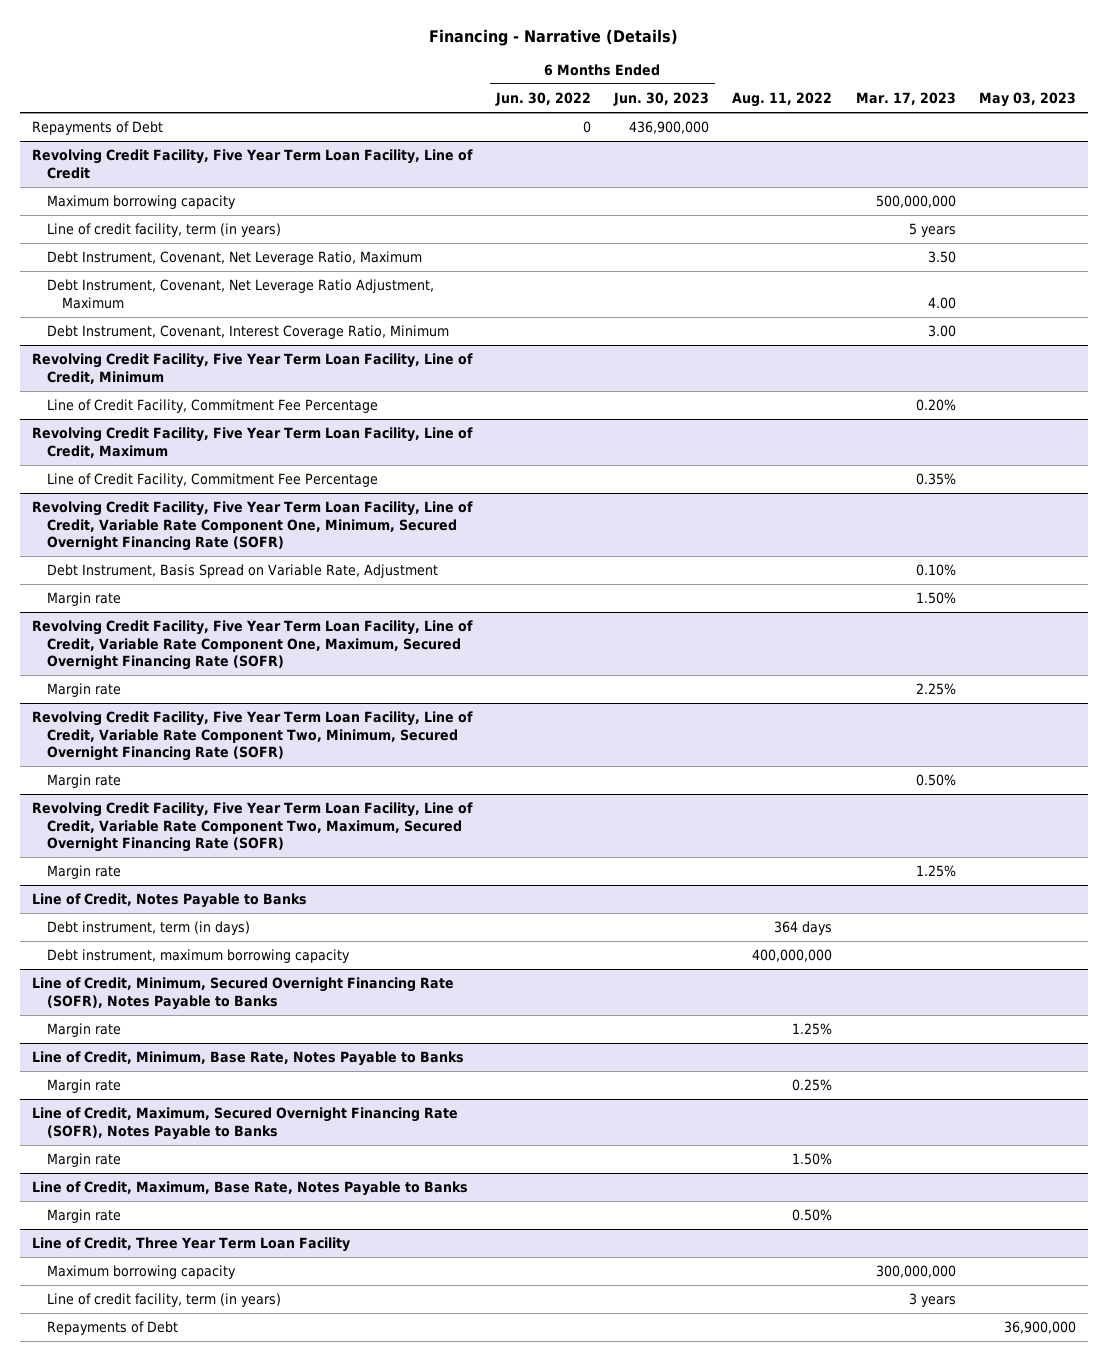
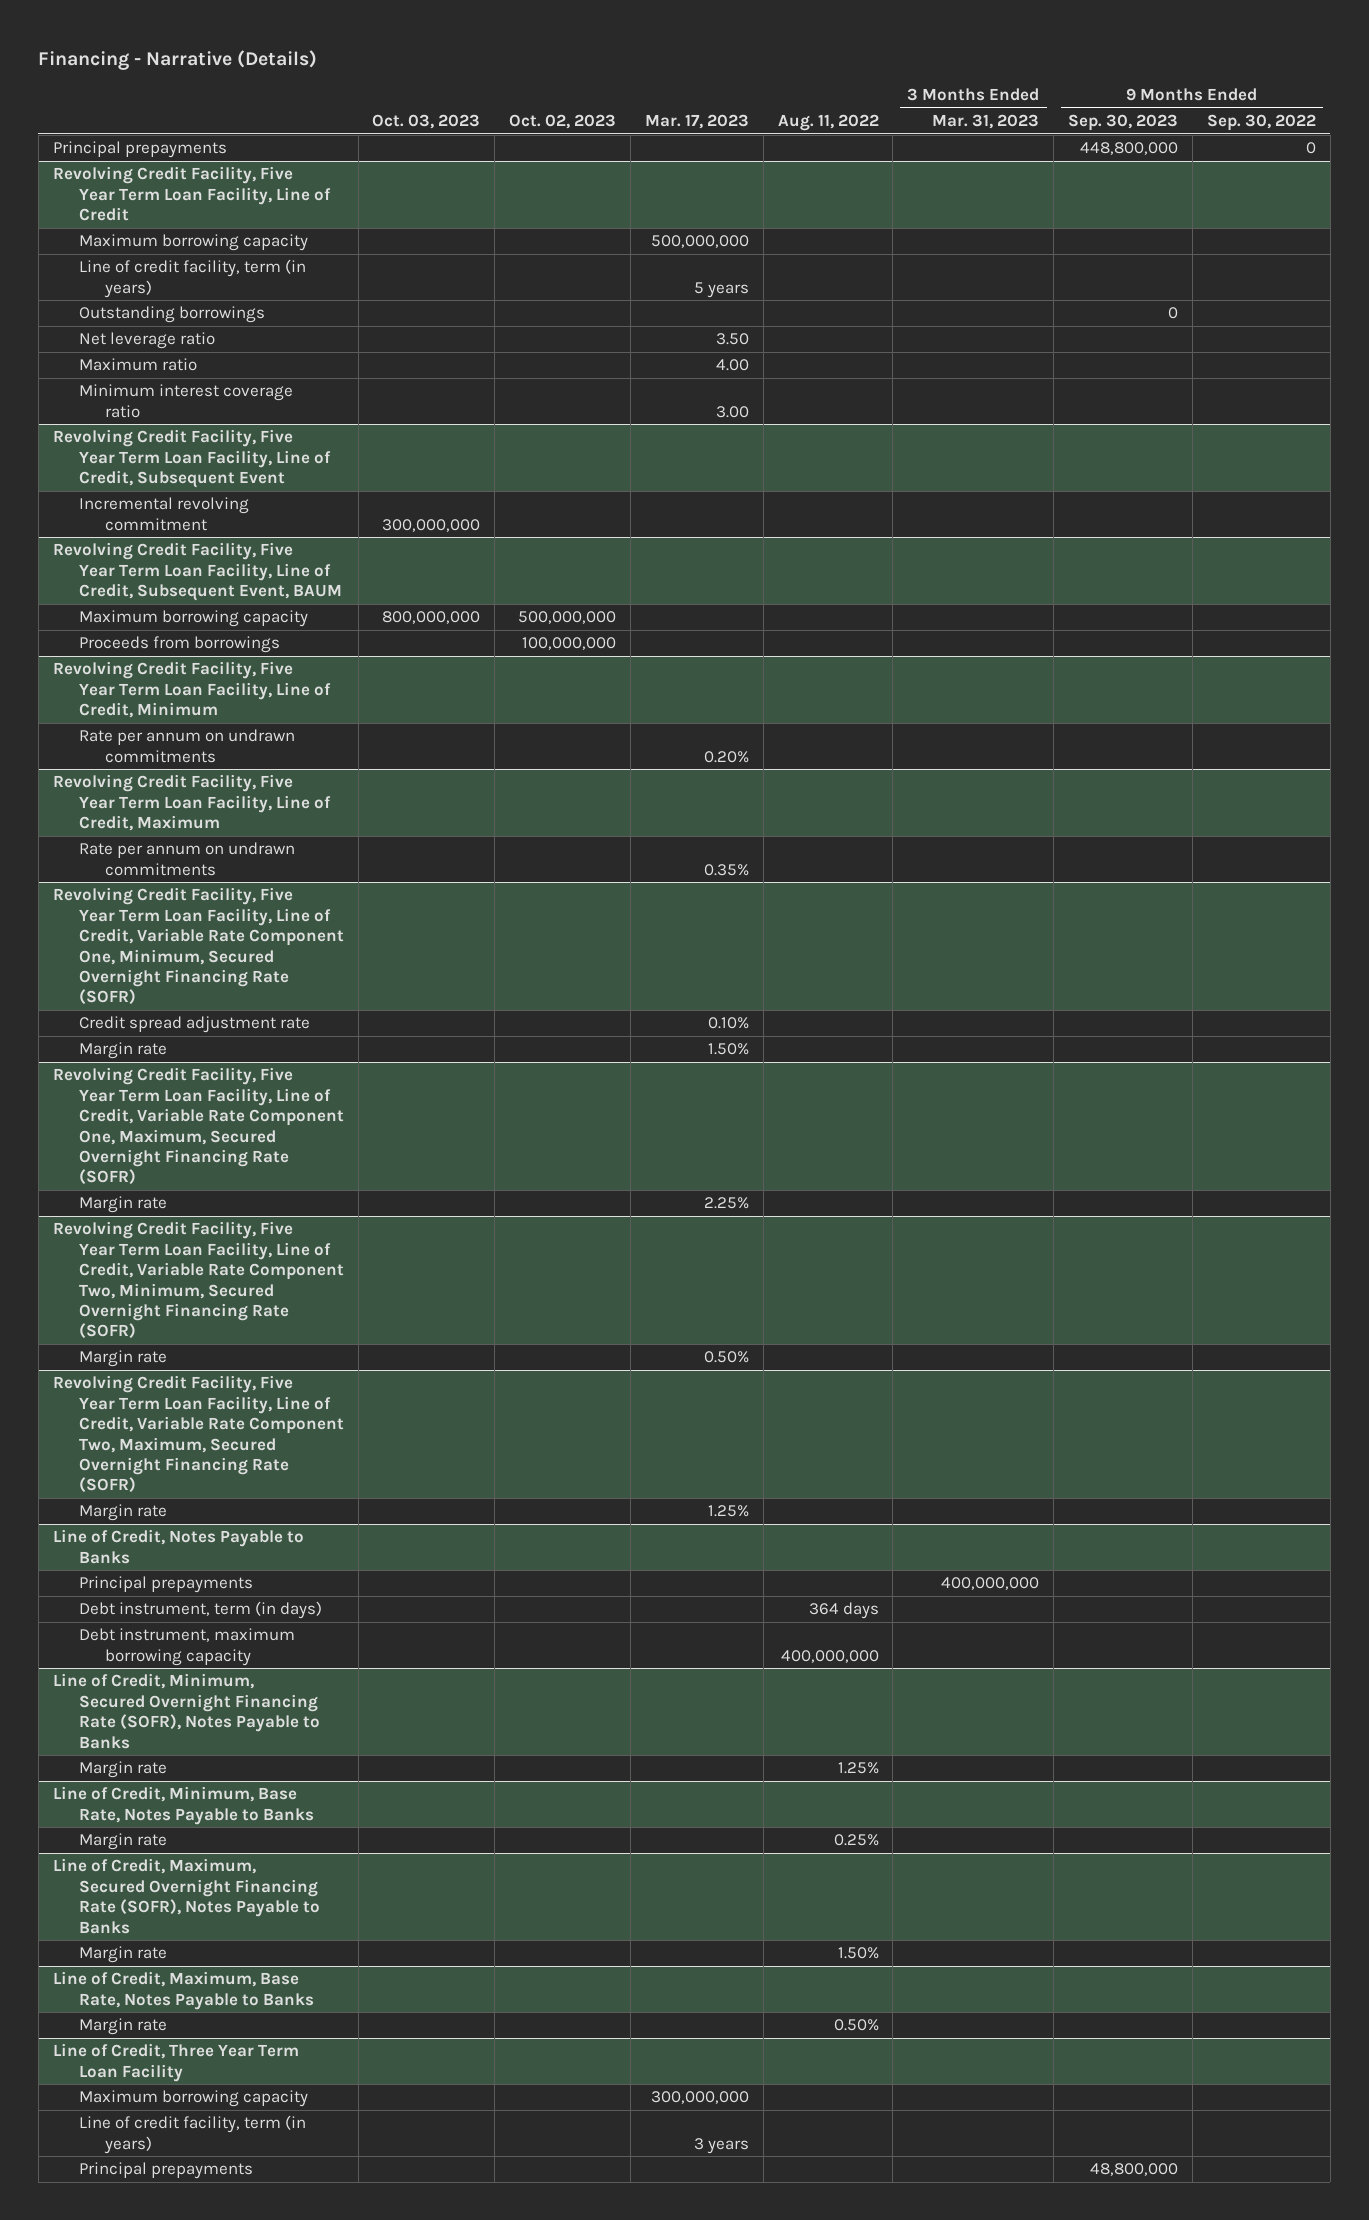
- | 6 Months Ended Jun. 30, 2022 | 6 Months Ended Jun. 30, 2023 | Aug. 11, 2022 | Mar. 17, 2023 | May 03, 2023
+ | Oct. 03, 2023 | Oct. 02, 2023 | Mar. 17, 2023 | Aug. 11, 2022 | 3 Months Ended Mar. 31, 2023 | 9 Months Ended Sep. 30, 2023 | 9 Months Ended Sep. 30, 2022
- Repayments of Debt | 0 | 436,900,000 | | |
+ Principal prepayments | | | | | | 448,800,000 | 0
@ Revolving Credit Facility, Five Year Term Loan Facility, Line of Credit
- Debt Instrument, Covenant, Net Leverage Ratio, Maximum | | | | 3.50 |
- Debt Instrument, Covenant, Net Leverage Ratio Adjustment, Maximum | | | | 4.00 |
- Debt Instrument, Covenant, Interest Coverage Ratio, Minimum | | | | 3.00 |
+ Outstanding borrowings | | | | | | 0 |
+ Net leverage ratio | | | 3.50 | | | |
+ Maximum ratio | | | 4.00 | | | |
+ Minimum interest coverage ratio | | | 3.00 | | | |
+ Revolving Credit Facility, Five Year Term Loan Facility, Line of Credit, Subsequent Event
+ Incremental revolving commitment | 300,000,000 | | | | | |
+ Revolving Credit Facility, Five Year Term Loan Facility, Line of Credit, Subsequent Event, BAUM
+ Maximum borrowing capacity | 800,000,000 | 500,000,000 | | | | |
+ Proceeds from borrowings | | 100,000,000 | | | | |
@ Revolving Credit Facility, Five Year Term Loan Facility, Line of Credit, Minimum
- Line of Credit Facility, Commitment Fee Percentage | | | | 0.20% |
+ Rate per annum on undrawn commitments | | | 0.20% | | | |
@ Revolving Credit Facility, Five Year Term Loan Facility, Line of Credit, Maximum
- Line of Credit Facility, Commitment Fee Percentage | | | | 0.35% |
+ Rate per annum on undrawn commitments | | | 0.35% | | | |
@ Revolving Credit Facility, Five Year Term Loan Facility, Line of Credit, Variable Rate Component One, Minimum, Secured Overnight Financing Rate (SOFR)
- Debt Instrument, Basis Spread on Variable Rate, Adjustment | | | | 0.10% |
+ Credit spread adjustment rate | | | 0.10% | | | |
@ Line of Credit, Notes Payable to Banks
+ Principal prepayments | | | | | 400,000,000 | |
@ Line of Credit, Three Year Term Loan Facility
- Repayments of Debt | | | | | 36,900,000
+ Principal prepayments | | | | | | 48,800,000 |

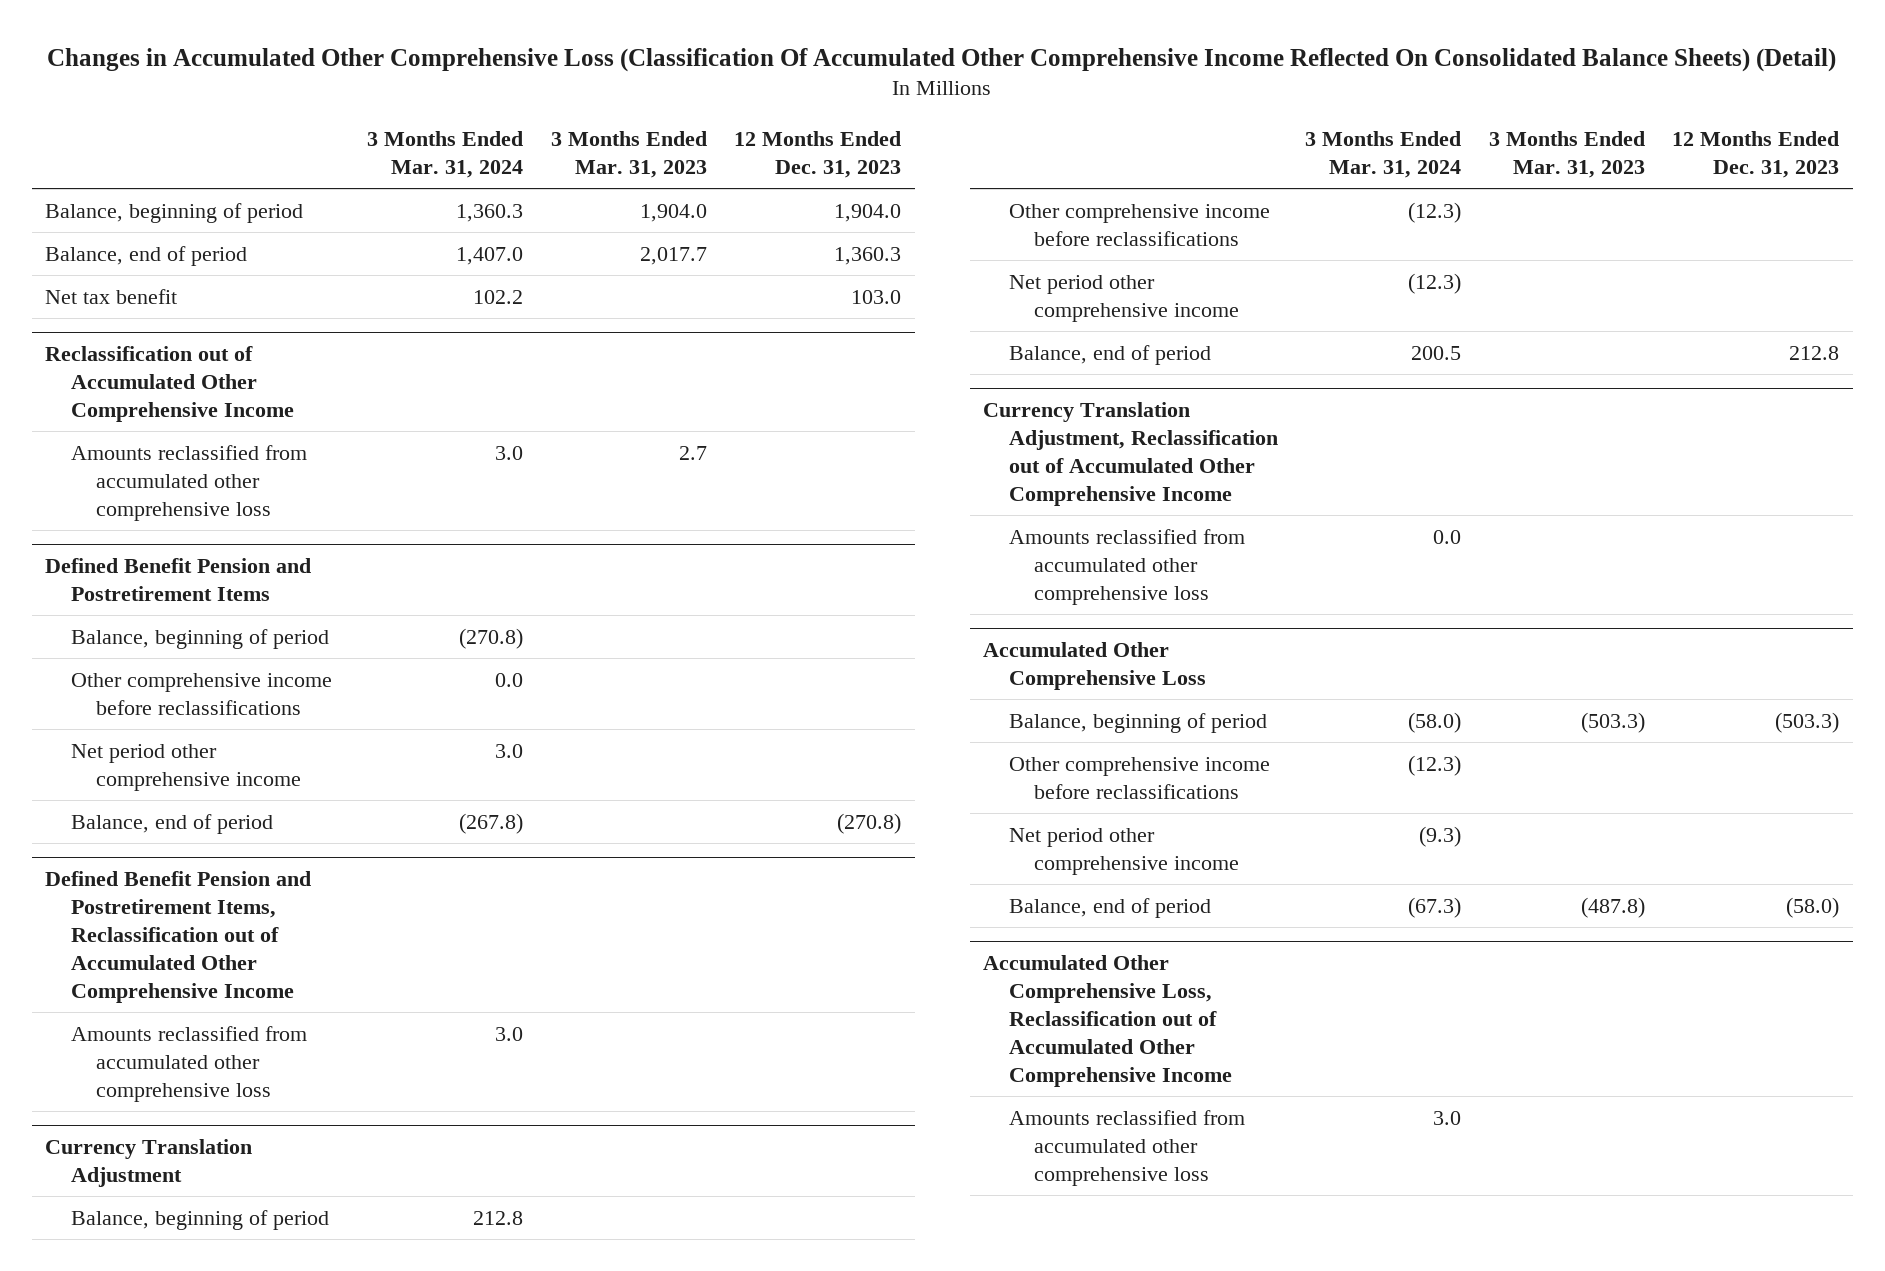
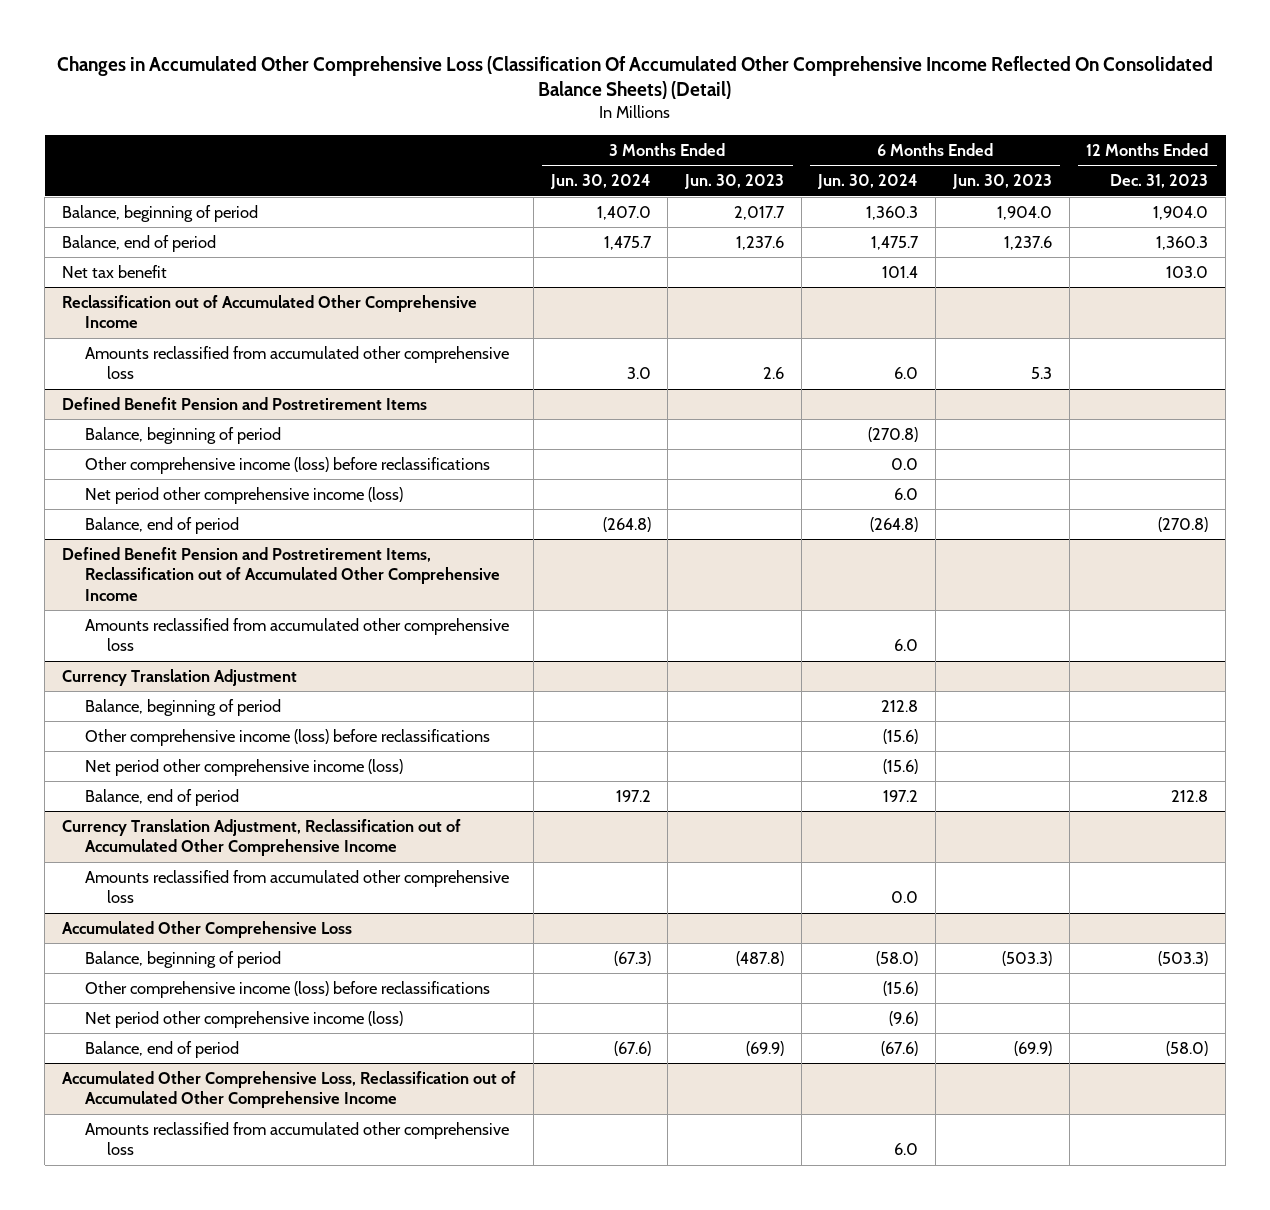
- | 3 Months Ended Mar. 31, 2024 | 3 Months Ended Mar. 31, 2023 | 12 Months Ended Dec. 31, 2023
+ | 3 Months Ended Jun. 30, 2024 | 3 Months Ended Jun. 30, 2023 | 6 Months Ended Jun. 30, 2024 | 6 Months Ended Jun. 30, 2023 | 12 Months Ended Dec. 31, 2023
@ Defined Benefit Pension and Postretirement Items
- Other comprehensive income before reclassifications | 0.0 | |
- Net period other comprehensive income | 3.0 | |
+ Other comprehensive income (loss) before reclassifications | | | 0.0 | |
+ Net period other comprehensive income (loss) | | | 6.0 | |
@ Currency Translation Adjustment
- Other comprehensive income before reclassifications | (12.3) | |
- Net period other comprehensive income | (12.3) | |
+ Other comprehensive income (loss) before reclassifications | | | (15.6) | |
+ Net period other comprehensive income (loss) | | | (15.6) | |
@ Accumulated Other Comprehensive Loss
- Other comprehensive income before reclassifications | (12.3) | |
- Net period other comprehensive income | (9.3) | |
+ Other comprehensive income (loss) before reclassifications | | | (15.6) | |
+ Net period other comprehensive income (loss) | | | (9.6) | |

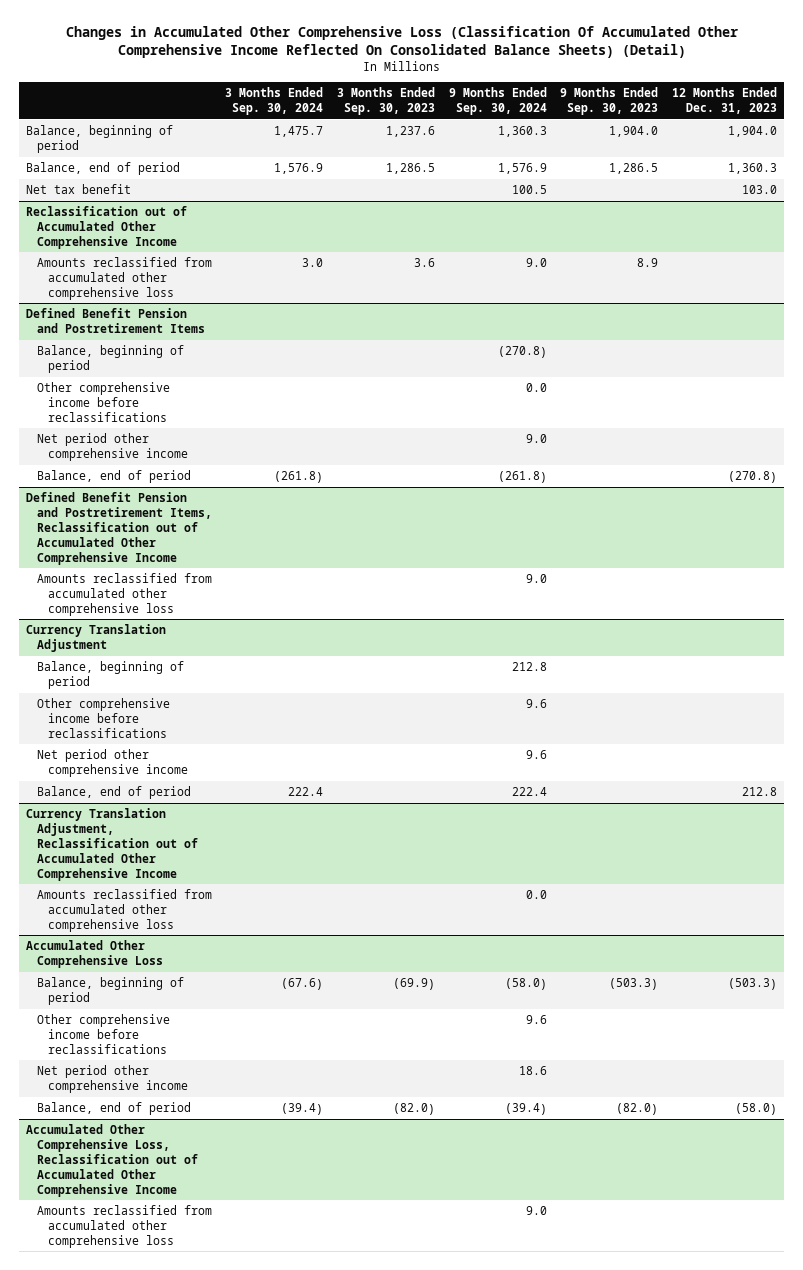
- | 3 Months Ended Jun. 30, 2024 | 3 Months Ended Jun. 30, 2023 | 6 Months Ended Jun. 30, 2024 | 6 Months Ended Jun. 30, 2023 | 12 Months Ended Dec. 31, 2023
+ | 3 Months Ended Sep. 30, 2024 | 3 Months Ended Sep. 30, 2023 | 9 Months Ended Sep. 30, 2024 | 9 Months Ended Sep. 30, 2023 | 12 Months Ended Dec. 31, 2023
@ Defined Benefit Pension and Postretirement Items
- Other comprehensive income (loss) before reclassifications | | | 0.0 | |
- Net period other comprehensive income (loss) | | | 6.0 | |
+ Other comprehensive income before reclassifications | | | 0.0 | |
+ Net period other comprehensive income | | | 9.0 | |
@ Currency Translation Adjustment
- Other comprehensive income (loss) before reclassifications | | | (15.6) | |
- Net period other comprehensive income (loss) | | | (15.6) | |
+ Other comprehensive income before reclassifications | | | 9.6 | |
+ Net period other comprehensive income | | | 9.6 | |
@ Accumulated Other Comprehensive Loss
- Other comprehensive income (loss) before reclassifications | | | (15.6) | |
- Net period other comprehensive income (loss) | | | (9.6) | |
+ Other comprehensive income before reclassifications | | | 9.6 | |
+ Net period other comprehensive income | | | 18.6 | |

